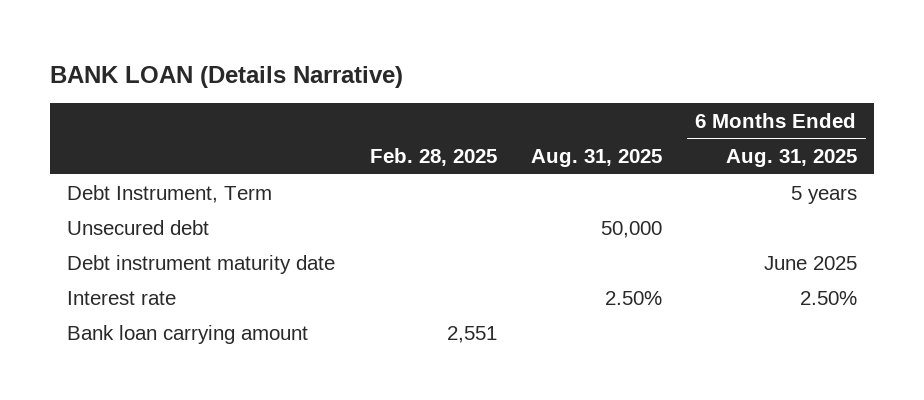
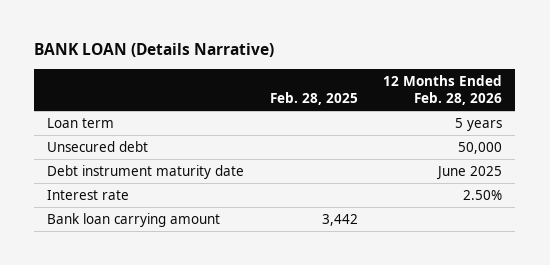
- | Feb. 28, 2025 | Aug. 31, 2025 | 6 Months Ended Aug. 31, 2025
+ | Feb. 28, 2025 | 12 Months Ended Feb. 28, 2026
- Debt Instrument, Term | | | 5 years
+ Loan term | | 5 years
- Bank loan carrying amount | 2,551 | |
+ Bank loan carrying amount | 3,442 |

